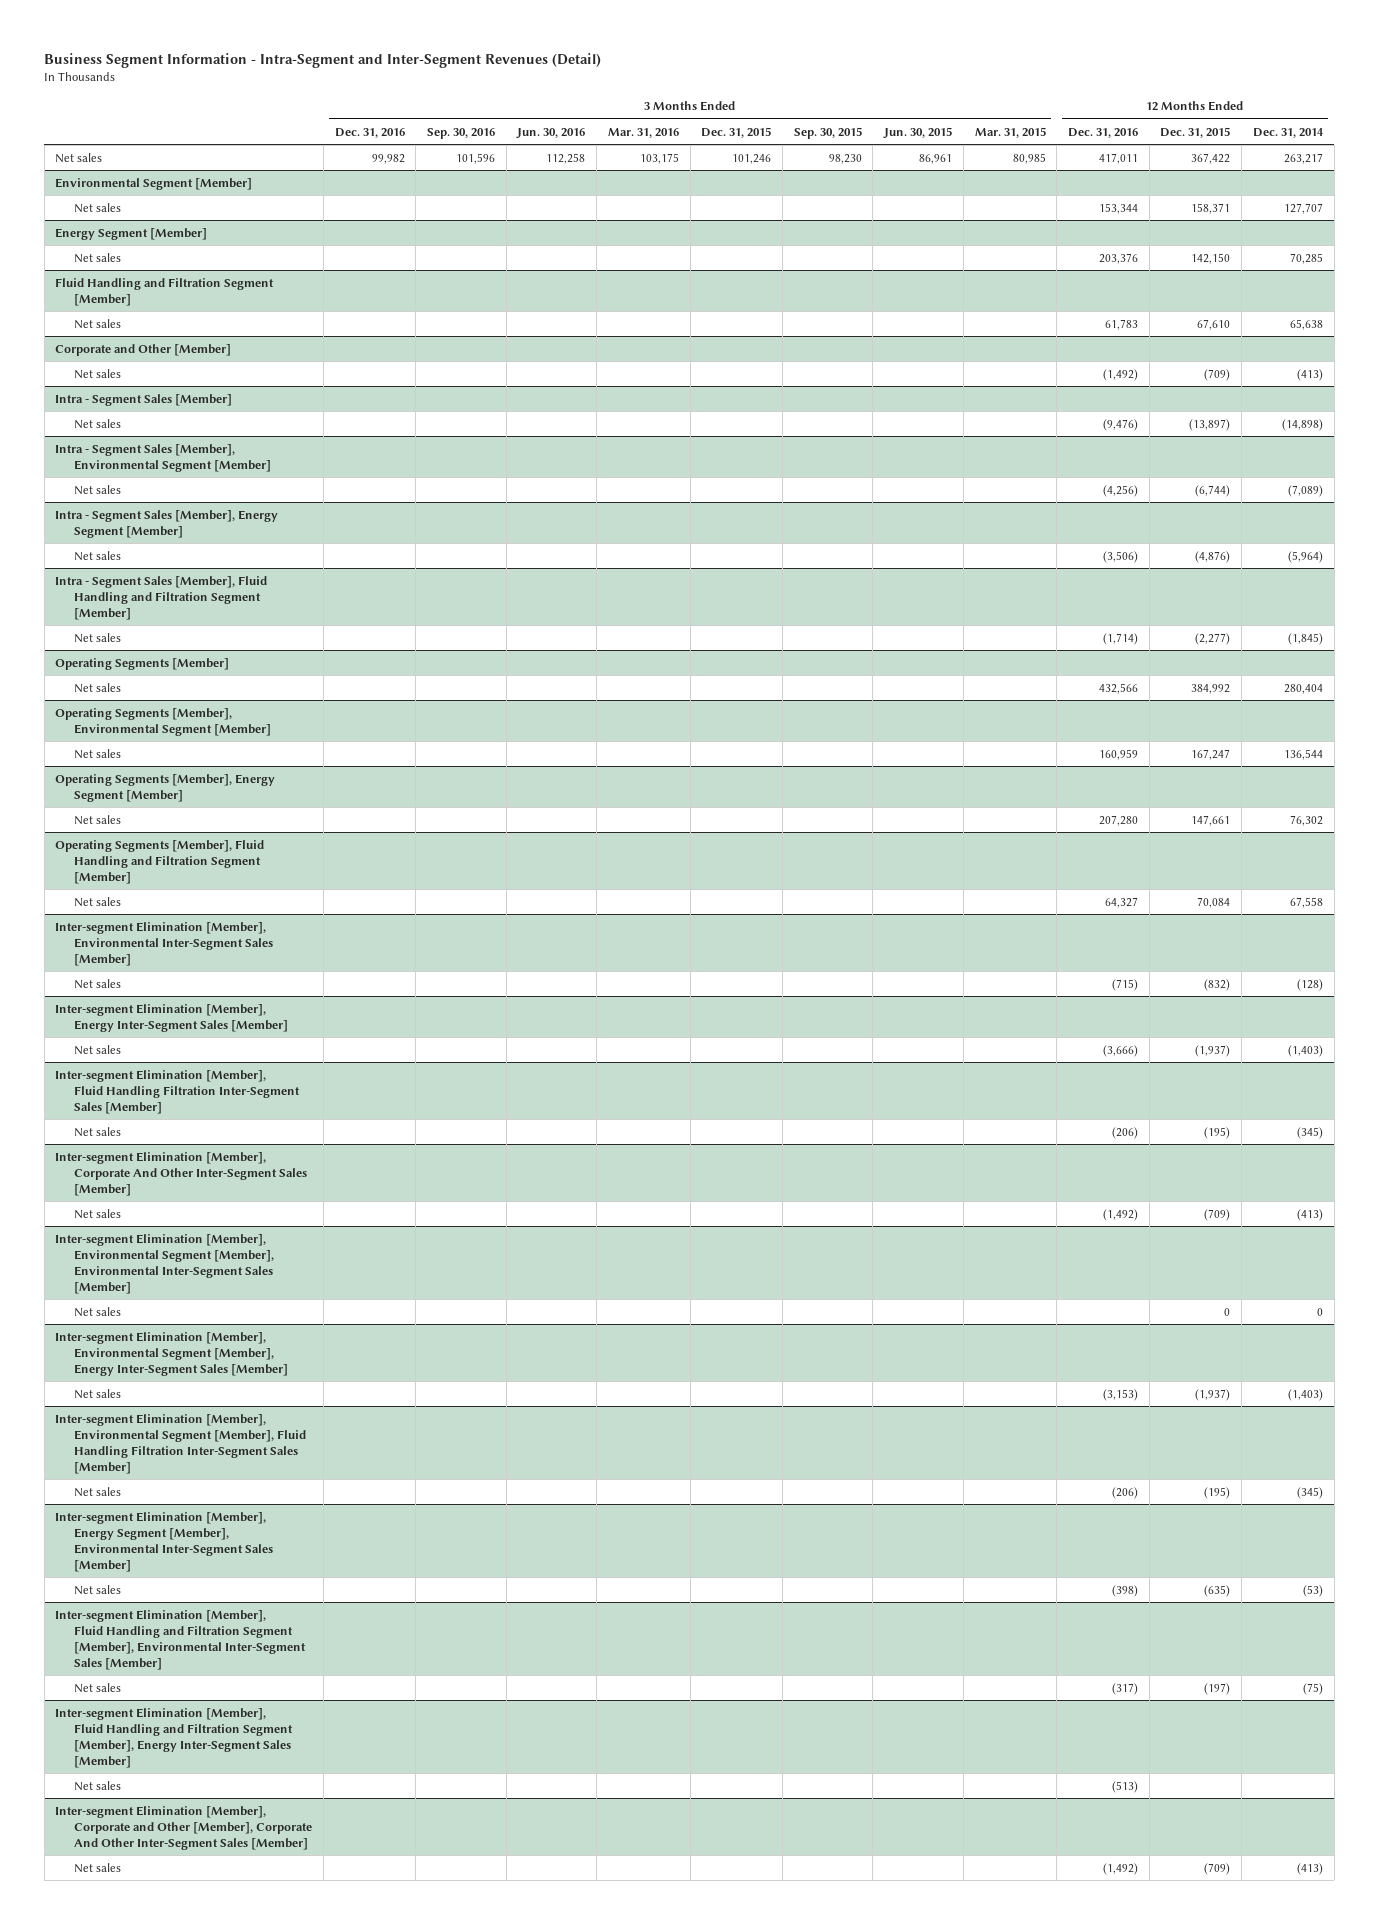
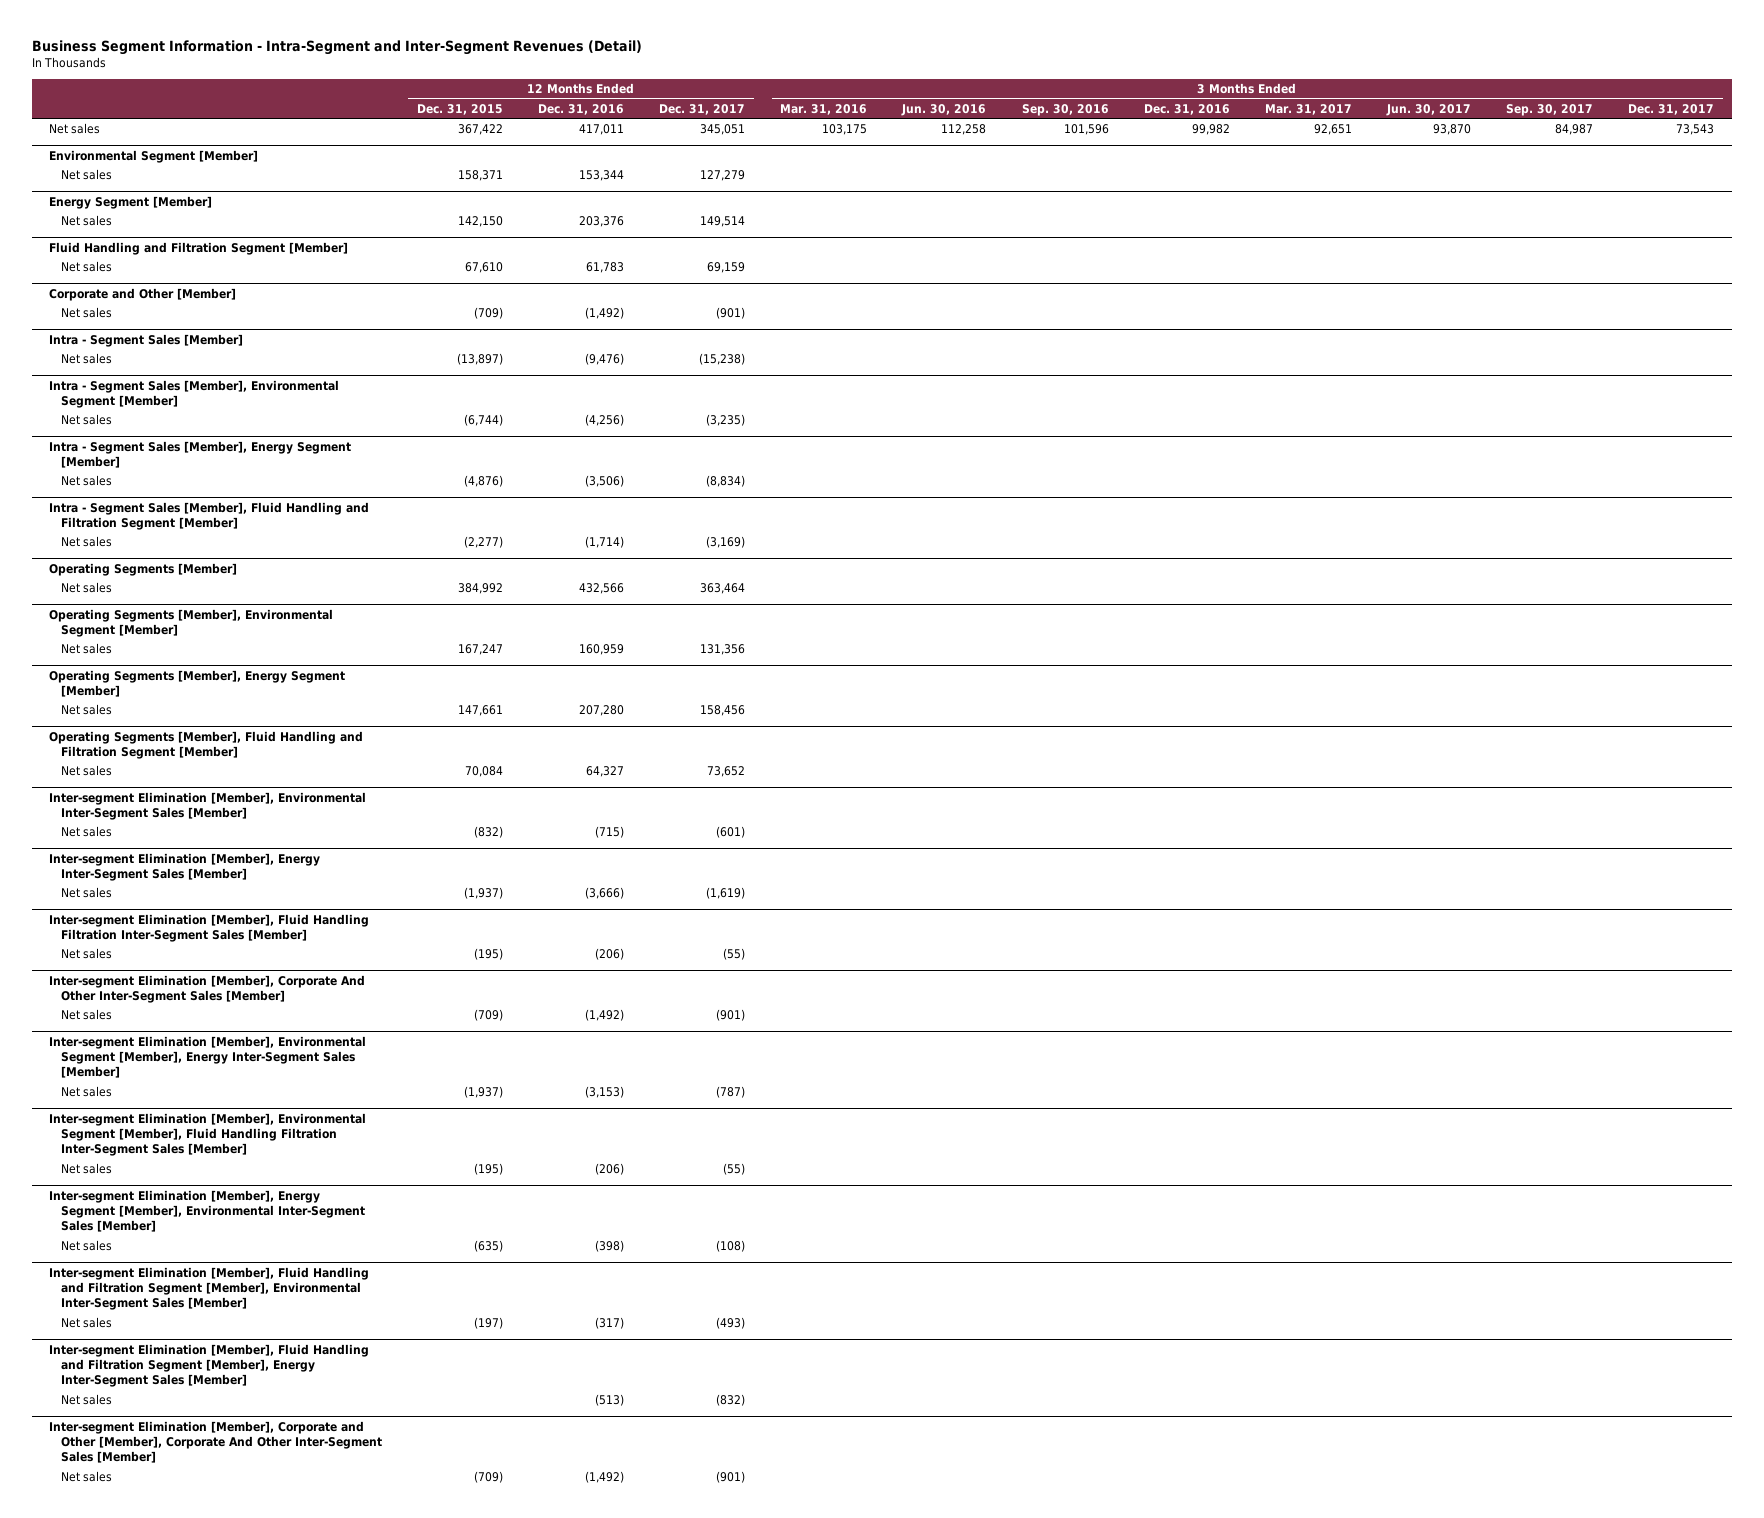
- | 3 Months Ended Dec. 31, 2016 | 3 Months Ended Sep. 30, 2016 | 3 Months Ended Jun. 30, 2016 | 3 Months Ended Mar. 31, 2016 | 3 Months Ended Dec. 31, 2015 | 3 Months Ended Sep. 30, 2015 | 3 Months Ended Jun. 30, 2015 | 3 Months Ended Mar. 31, 2015 | 12 Months Ended Dec. 31, 2016 | 12 Months Ended Dec. 31, 2015 | 12 Months Ended Dec. 31, 2014
+ | 12 Months Ended Dec. 31, 2015 | 12 Months Ended Dec. 31, 2016 | 12 Months Ended Dec. 31, 2017 | 3 Months Ended Mar. 31, 2016 | 3 Months Ended Jun. 30, 2016 | 3 Months Ended Sep. 30, 2016 | 3 Months Ended Dec. 31, 2016 | 3 Months Ended Mar. 31, 2017 | 3 Months Ended Jun. 30, 2017 | 3 Months Ended Sep. 30, 2017 | 3 Months Ended Dec. 31, 2017
- Inter-segment Elimination [Member], Environmental Segment [Member], Environmental Inter-Segment Sales [Member]
- Net sales | | | | | | | | | | 0 | 0

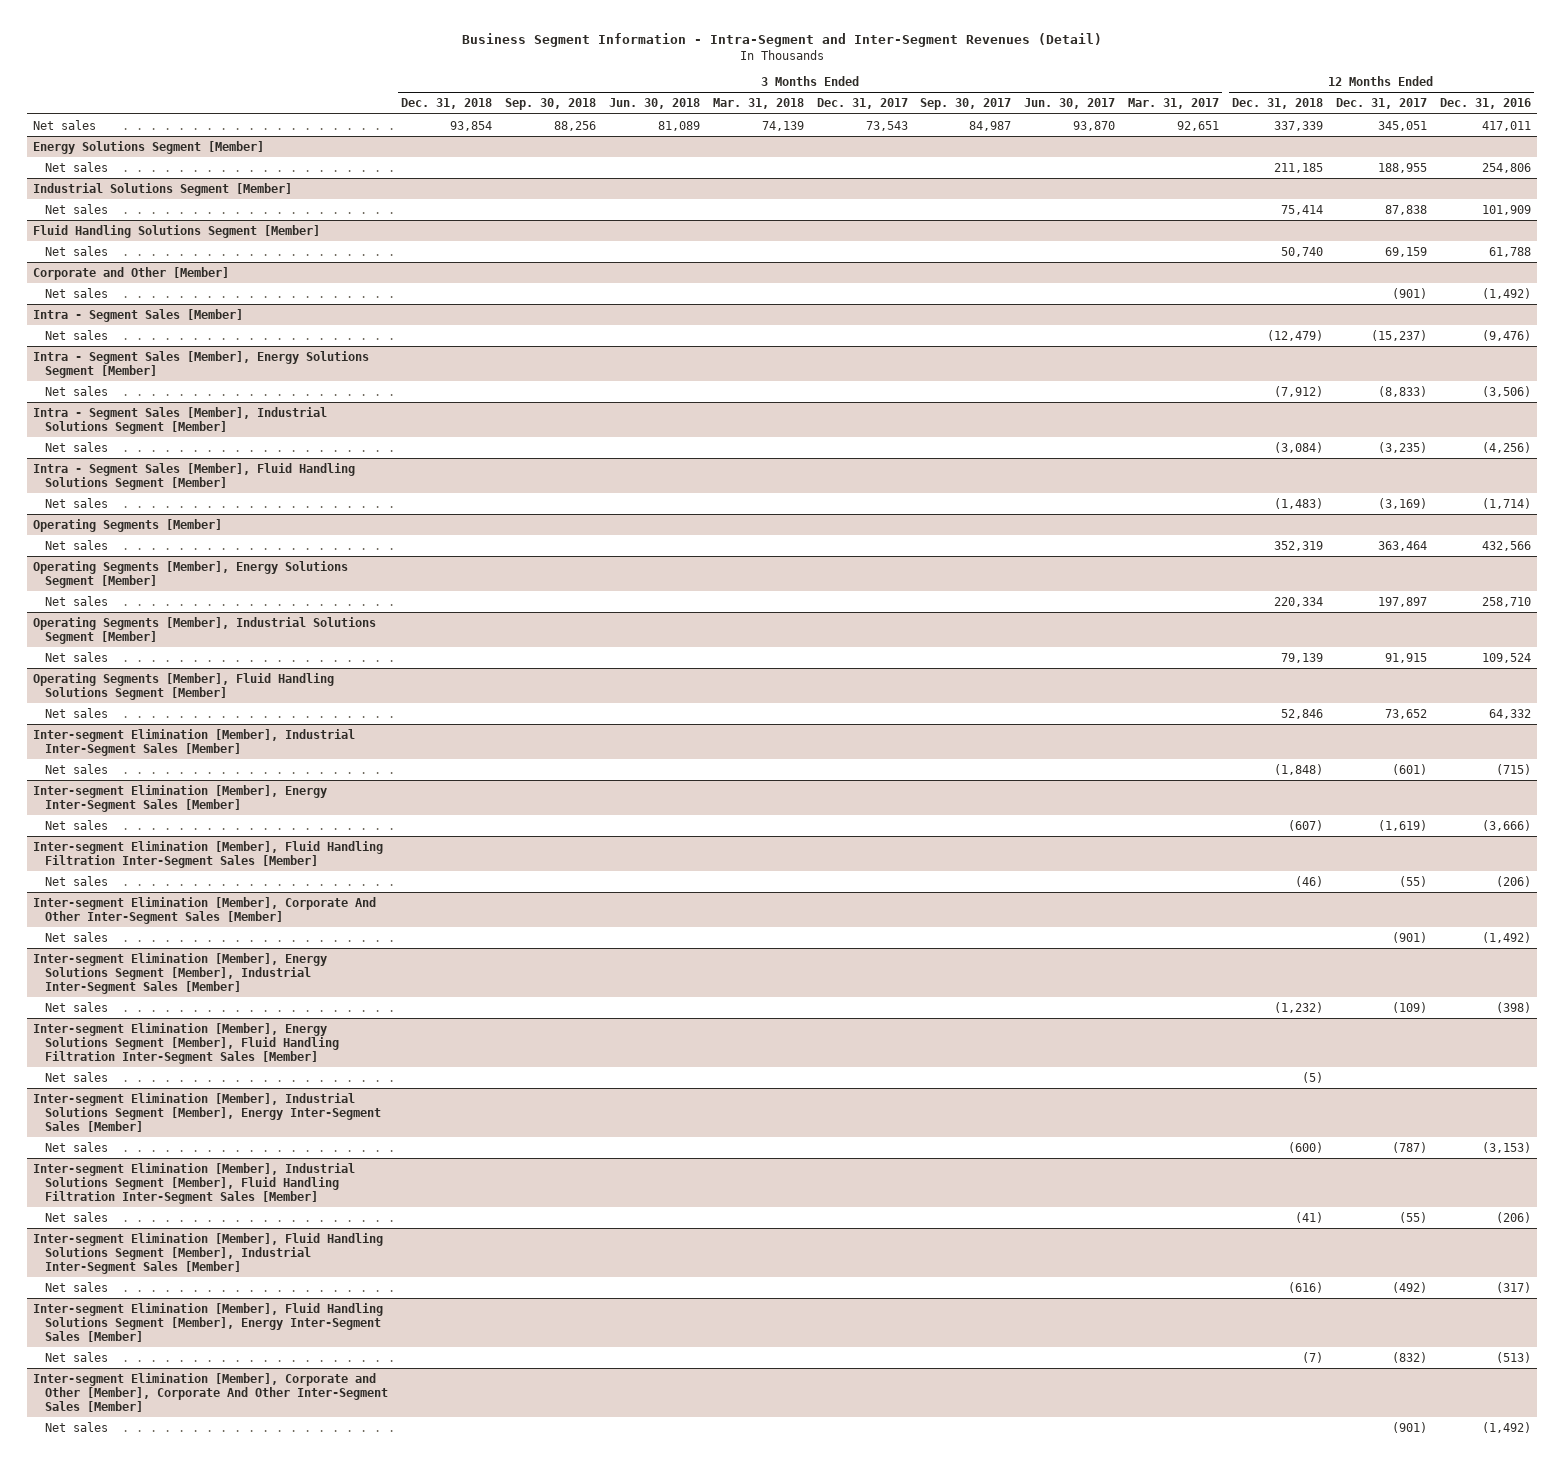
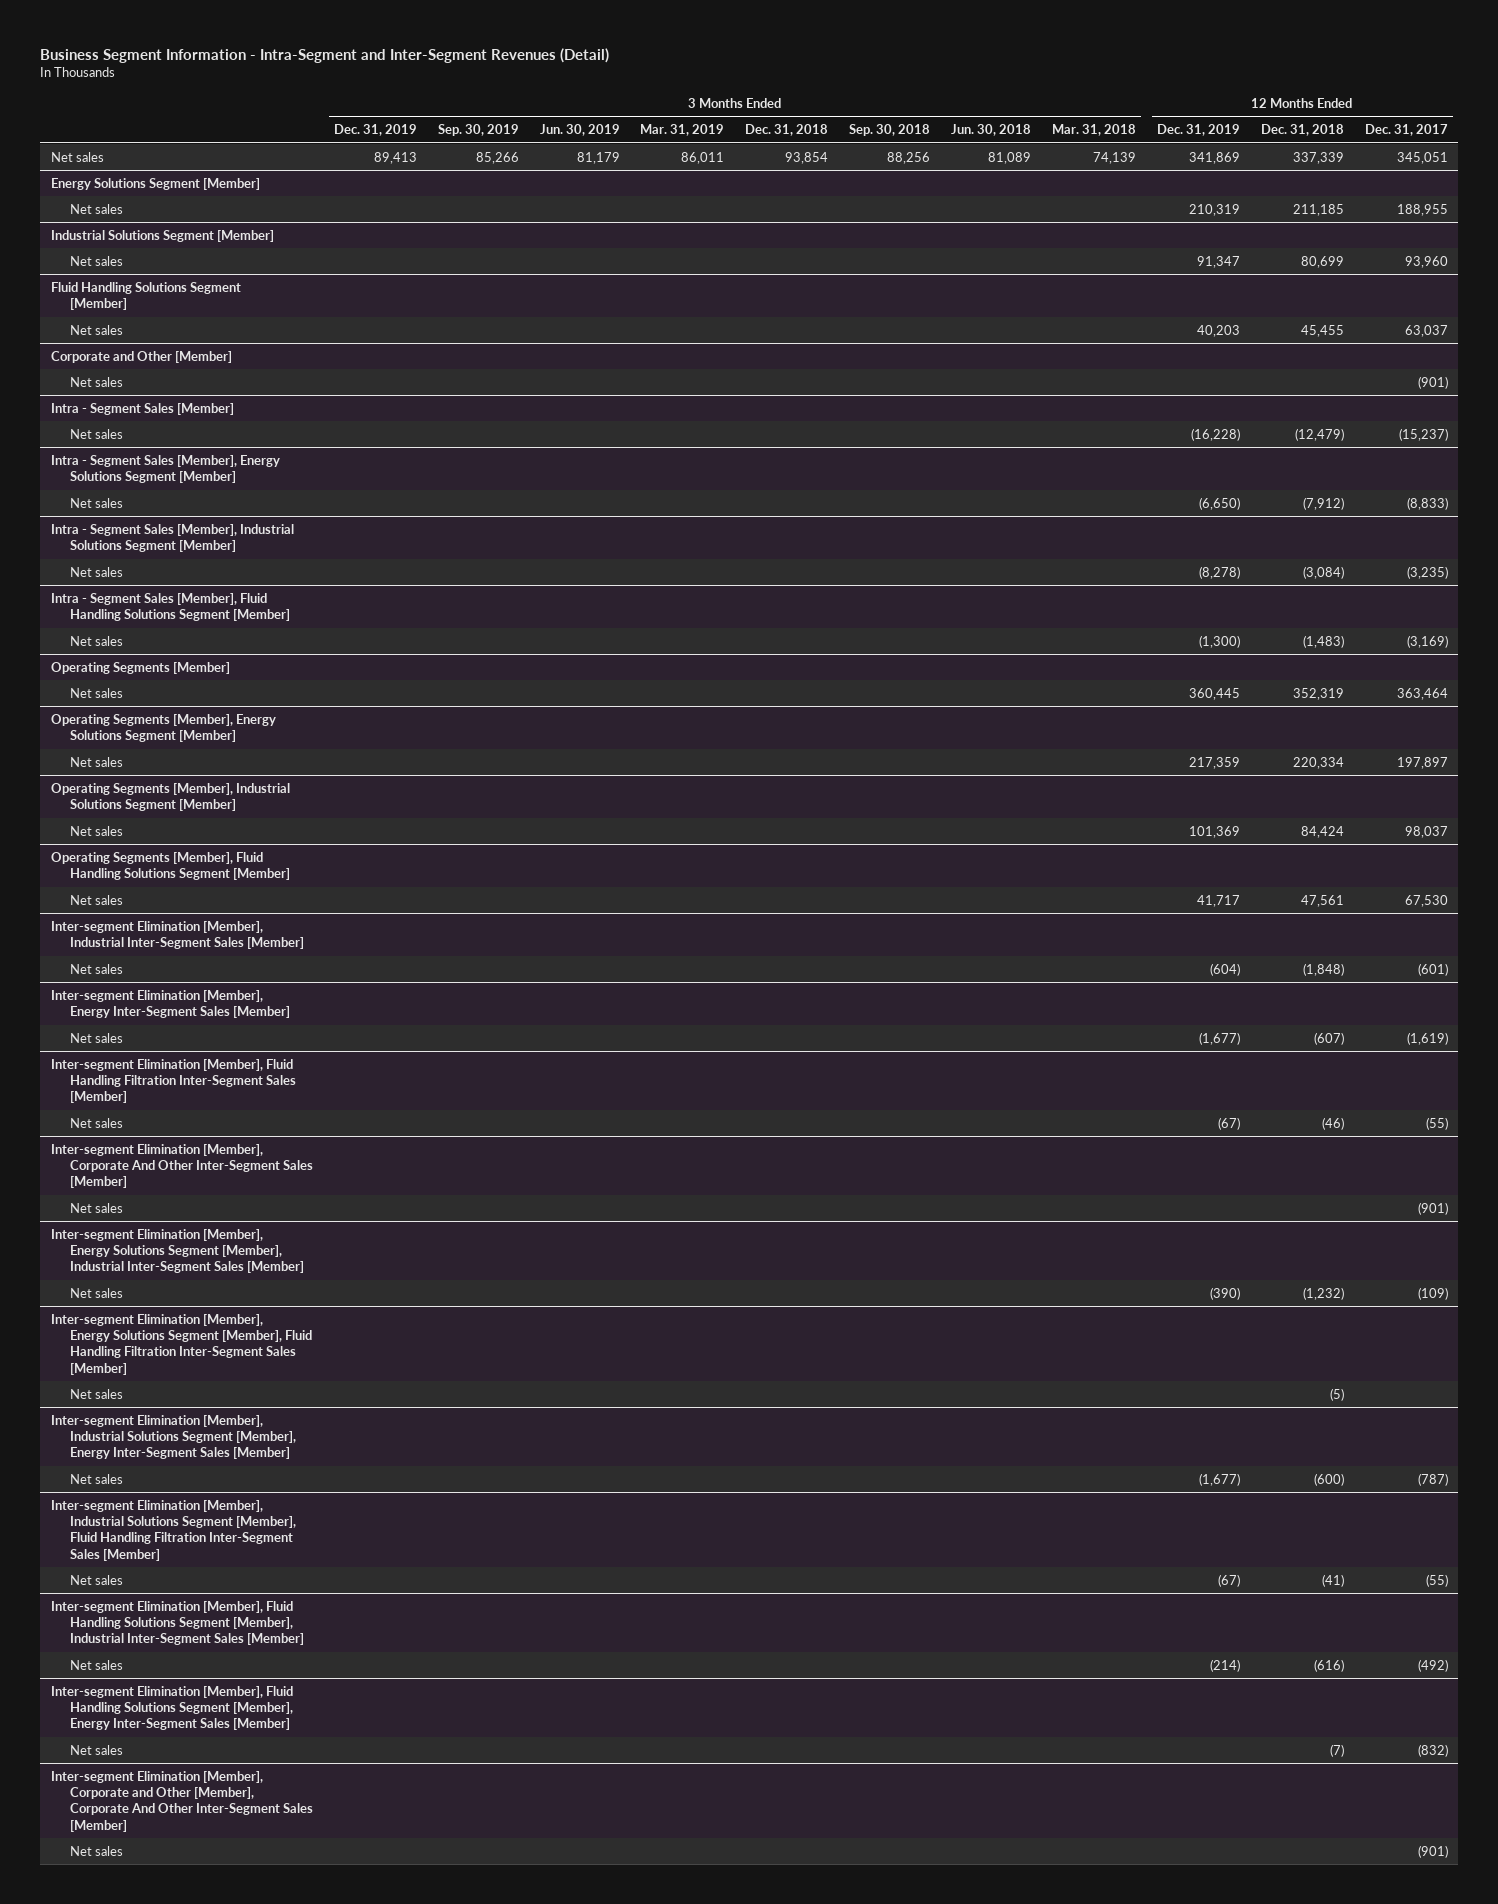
- | 3 Months Ended Dec. 31, 2018 | 3 Months Ended Sep. 30, 2018 | 3 Months Ended Jun. 30, 2018 | 3 Months Ended Mar. 31, 2018 | 3 Months Ended Dec. 31, 2017 | 3 Months Ended Sep. 30, 2017 | 3 Months Ended Jun. 30, 2017 | 3 Months Ended Mar. 31, 2017 | 12 Months Ended Dec. 31, 2018 | 12 Months Ended Dec. 31, 2017 | 12 Months Ended Dec. 31, 2016
+ | 3 Months Ended Dec. 31, 2019 | 3 Months Ended Sep. 30, 2019 | 3 Months Ended Jun. 30, 2019 | 3 Months Ended Mar. 31, 2019 | 3 Months Ended Dec. 31, 2018 | 3 Months Ended Sep. 30, 2018 | 3 Months Ended Jun. 30, 2018 | 3 Months Ended Mar. 31, 2018 | 12 Months Ended Dec. 31, 2019 | 12 Months Ended Dec. 31, 2018 | 12 Months Ended Dec. 31, 2017
@ Industrial Solutions Segment [Member]
- Net sales | | | | | | | | | 75,414 | 87,838 | 101,909
+ Net sales | | | | | | | | | 91,347 | 80,699 | 93,960
@ Fluid Handling Solutions Segment [Member]
- Net sales | | | | | | | | | 50,740 | 69,159 | 61,788
+ Net sales | | | | | | | | | 40,203 | 45,455 | 63,037
@ Operating Segments [Member], Industrial Solutions Segment [Member]
- Net sales | | | | | | | | | 79,139 | 91,915 | 109,524
+ Net sales | | | | | | | | | 101,369 | 84,424 | 98,037
@ Operating Segments [Member], Fluid Handling Solutions Segment [Member]
- Net sales | | | | | | | | | 52,846 | 73,652 | 64,332
+ Net sales | | | | | | | | | 41,717 | 47,561 | 67,530

